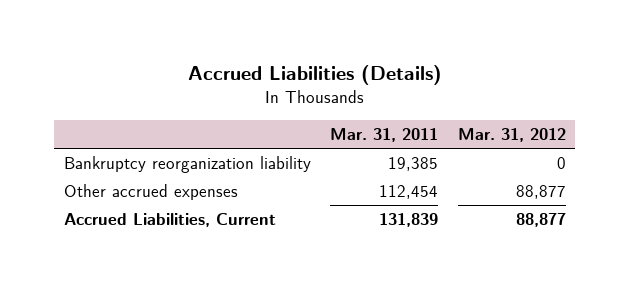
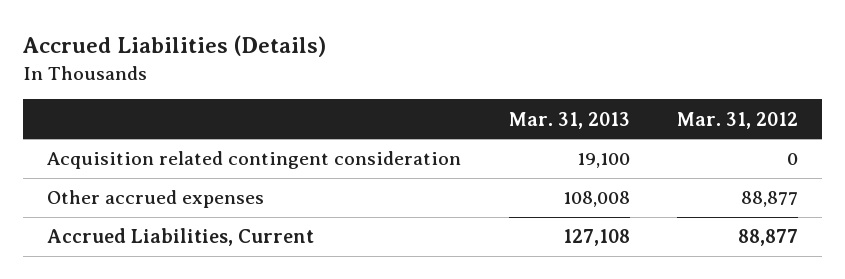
- | Mar. 31, 2011 | Mar. 31, 2012
+ | Mar. 31, 2013 | Mar. 31, 2012
- Bankruptcy reorganization liability | 19,385 | 0
+ Acquisition related contingent consideration | 19,100 | 0

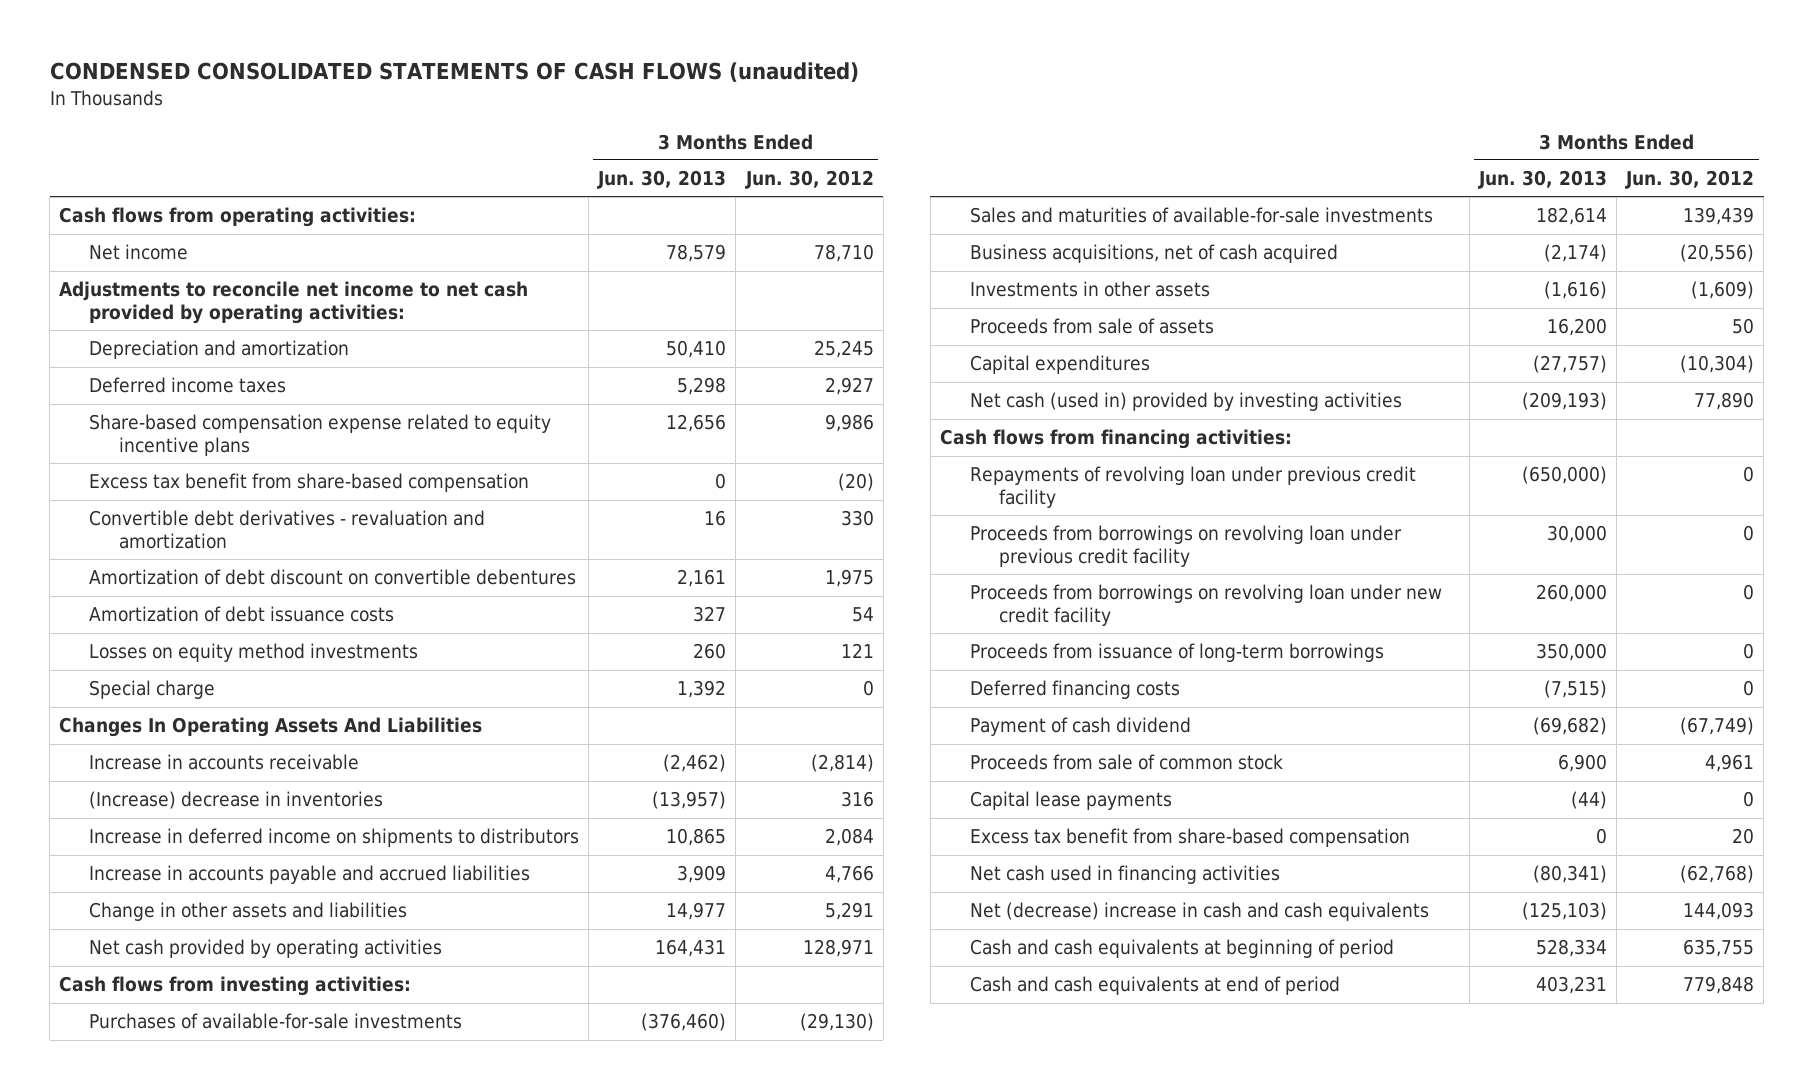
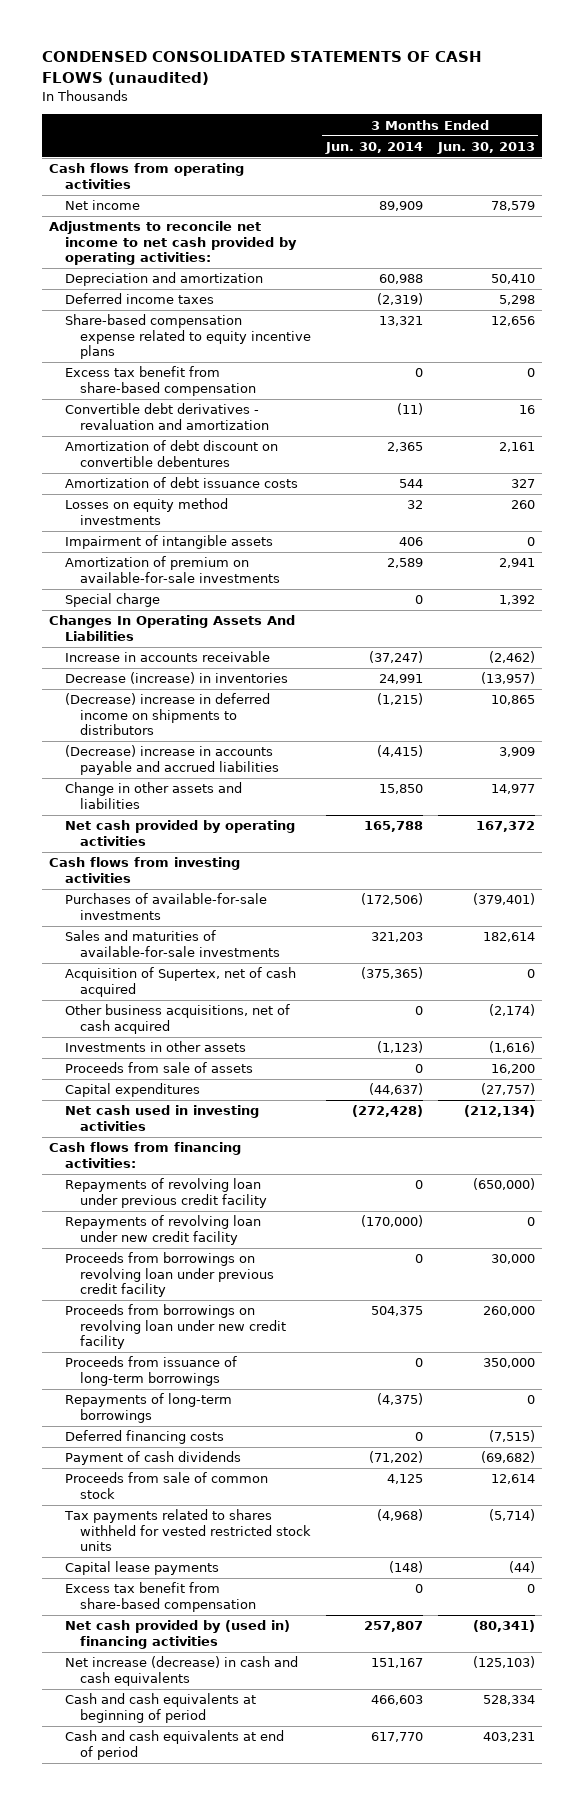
- | 3 Months Ended Jun. 30, 2013 | 3 Months Ended Jun. 30, 2012
+ | 3 Months Ended Jun. 30, 2014 | 3 Months Ended Jun. 30, 2013
- Cash flows from operating activities:
+ Cash flows from operating activities
+ Impairment of intangible assets | 406 | 0
+ Amortization of premium on available-for-sale investments | 2,589 | 2,941
- (Increase) decrease in inventories | (13,957) | 316
- Increase in deferred income on shipments to distributors | 10,865 | 2,084
- Increase in accounts payable and accrued liabilities | 3,909 | 4,766
+ Decrease (increase) in inventories | 24,991 | (13,957)
+ (Decrease) increase in deferred income on shipments to distributors | (1,215) | 10,865
+ (Decrease) increase in accounts payable and accrued liabilities | (4,415) | 3,909
- Net cash provided by operating activities | 164,431 | 128,971
- Cash flows from investing activities:
- Purchases of available-for-sale investments | (376,460) | (29,130)
+ Net cash provided by operating activities | 165,788 | 167,372
+ Cash flows from investing activities
+ Purchases of available-for-sale investments | (172,506) | (379,401)
- Business acquisitions, net of cash acquired | (2,174) | (20,556)
+ Acquisition of Supertex, net of cash acquired | (375,365) | 0
+ Other business acquisitions, net of cash acquired | 0 | (2,174)
- Net cash (used in) provided by investing activities | (209,193) | 77,890
+ Net cash used in investing activities | (272,428) | (212,134)
+ Repayments of revolving loan under new credit facility | (170,000) | 0
+ Repayments of long-term borrowings | (4,375) | 0
- Payment of cash dividend | (69,682) | (67,749)
- Proceeds from sale of common stock | 6,900 | 4,961
+ Payment of cash dividends | (71,202) | (69,682)
+ Proceeds from sale of common stock | 4,125 | 12,614
+ Tax payments related to shares withheld for vested restricted stock units | (4,968) | (5,714)
- Net cash used in financing activities | (80,341) | (62,768)
- Net (decrease) increase in cash and cash equivalents | (125,103) | 144,093
+ Net cash provided by (used in) financing activities | 257,807 | (80,341)
+ Net increase (decrease) in cash and cash equivalents | 151,167 | (125,103)

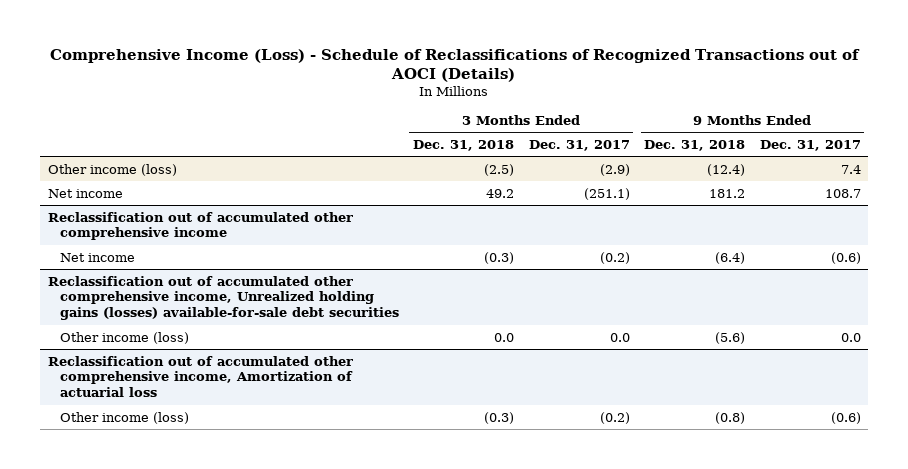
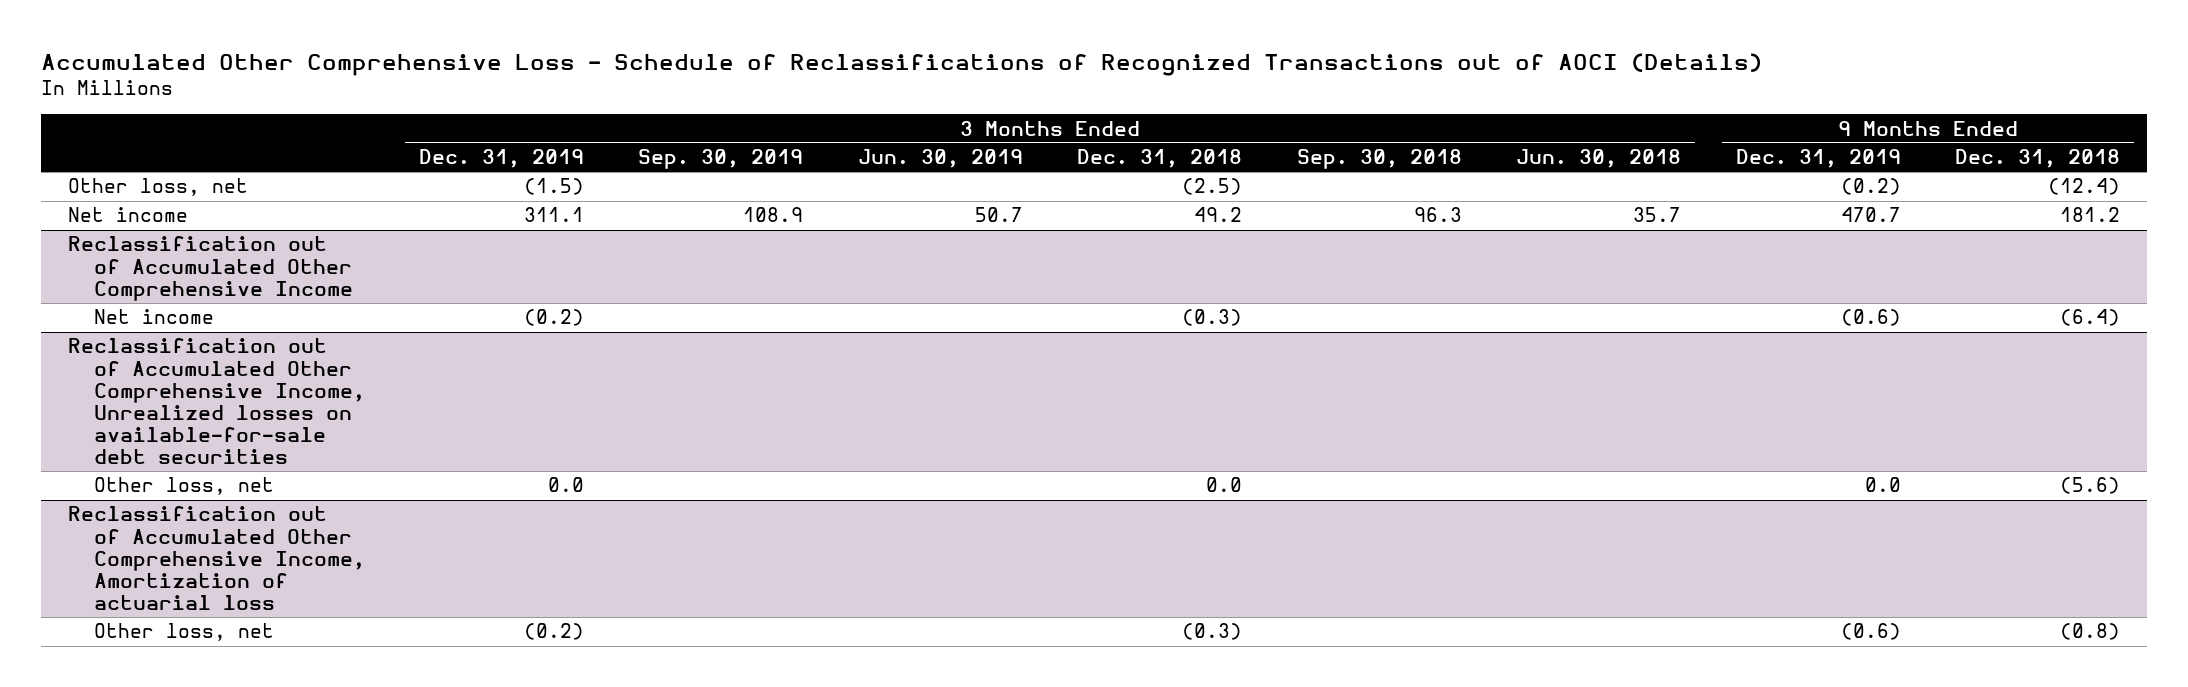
- Comprehensive Income (Loss) - Schedule of Reclassifications of Recognized Transactions out of AOCI (Details)
+ Accumulated Other Comprehensive Loss - Schedule of Reclassifications of Recognized Transactions out of AOCI (Details)
- | 3 Months Ended Dec. 31, 2018 | 3 Months Ended Dec. 31, 2017 | 9 Months Ended Dec. 31, 2018 | 9 Months Ended Dec. 31, 2017
+ | 3 Months Ended Dec. 31, 2019 | 3 Months Ended Sep. 30, 2019 | 3 Months Ended Jun. 30, 2019 | 3 Months Ended Dec. 31, 2018 | 3 Months Ended Sep. 30, 2018 | 3 Months Ended Jun. 30, 2018 | 9 Months Ended Dec. 31, 2019 | 9 Months Ended Dec. 31, 2018
- Other income (loss) | (2.5) | (2.9) | (12.4) | 7.4
+ Other loss, net | (1.5) | | | (2.5) | | | (0.2) | (12.4)
- Reclassification out of accumulated other comprehensive income
+ Reclassification out of Accumulated Other Comprehensive Income
- Reclassification out of accumulated other comprehensive income, Unrealized holding gains (losses) available-for-sale debt securities
- Other income (loss) | 0.0 | 0.0 | (5.6) | 0.0
- Reclassification out of accumulated other comprehensive income, Amortization of actuarial loss
- Other income (loss) | (0.3) | (0.2) | (0.8) | (0.6)
+ Reclassification out of Accumulated Other Comprehensive Income, Unrealized losses on available-for-sale debt securities
+ Other loss, net | 0.0 | | | 0.0 | | | 0.0 | (5.6)
+ Reclassification out of Accumulated Other Comprehensive Income, Amortization of actuarial loss
+ Other loss, net | (0.2) | | | (0.3) | | | (0.6) | (0.8)

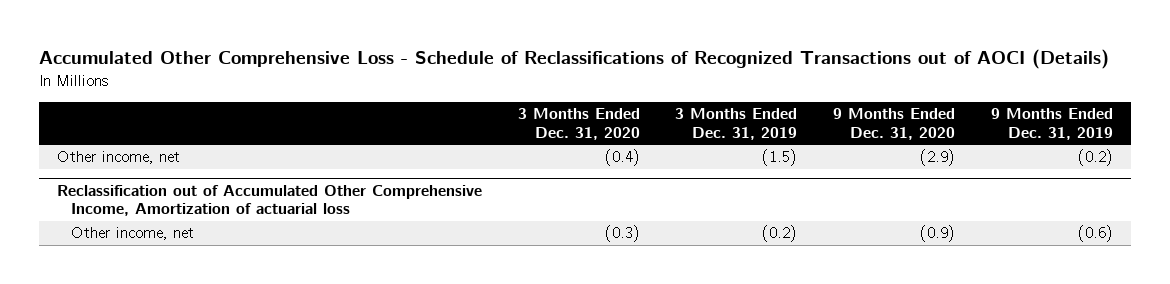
- | 3 Months Ended Dec. 31, 2019 | 3 Months Ended Sep. 30, 2019 | 3 Months Ended Jun. 30, 2019 | 3 Months Ended Dec. 31, 2018 | 3 Months Ended Sep. 30, 2018 | 3 Months Ended Jun. 30, 2018 | 9 Months Ended Dec. 31, 2019 | 9 Months Ended Dec. 31, 2018
+ | 3 Months Ended Dec. 31, 2020 | 3 Months Ended Dec. 31, 2019 | 9 Months Ended Dec. 31, 2020 | 9 Months Ended Dec. 31, 2019
- Other loss, net | (1.5) | | | (2.5) | | | (0.2) | (12.4)
- Net income | 311.1 | 108.9 | 50.7 | 49.2 | 96.3 | 35.7 | 470.7 | 181.2
- Reclassification out of Accumulated Other Comprehensive Income
- Net income | (0.2) | | | (0.3) | | | (0.6) | (6.4)
- Reclassification out of Accumulated Other Comprehensive Income, Unrealized losses on available-for-sale debt securities
- Other loss, net | 0.0 | | | 0.0 | | | 0.0 | (5.6)
+ Other income, net | (0.4) | (1.5) | (2.9) | (0.2)
@ Reclassification out of Accumulated Other Comprehensive Income, Amortization of actuarial loss
- Other loss, net | (0.2) | | | (0.3) | | | (0.6) | (0.8)
+ Other income, net | (0.3) | (0.2) | (0.9) | (0.6)

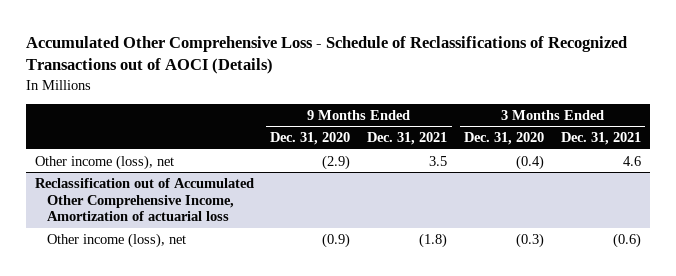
- | 3 Months Ended Dec. 31, 2020 | 3 Months Ended Dec. 31, 2019 | 9 Months Ended Dec. 31, 2020 | 9 Months Ended Dec. 31, 2019
+ | 9 Months Ended Dec. 31, 2020 | 9 Months Ended Dec. 31, 2021 | 3 Months Ended Dec. 31, 2020 | 3 Months Ended Dec. 31, 2021
- Other income, net | (0.4) | (1.5) | (2.9) | (0.2)
+ Other income (loss), net | (2.9) | 3.5 | (0.4) | 4.6
@ Reclassification out of Accumulated Other Comprehensive Income, Amortization of actuarial loss
- Other income, net | (0.3) | (0.2) | (0.9) | (0.6)
+ Other income (loss), net | (0.9) | (1.8) | (0.3) | (0.6)

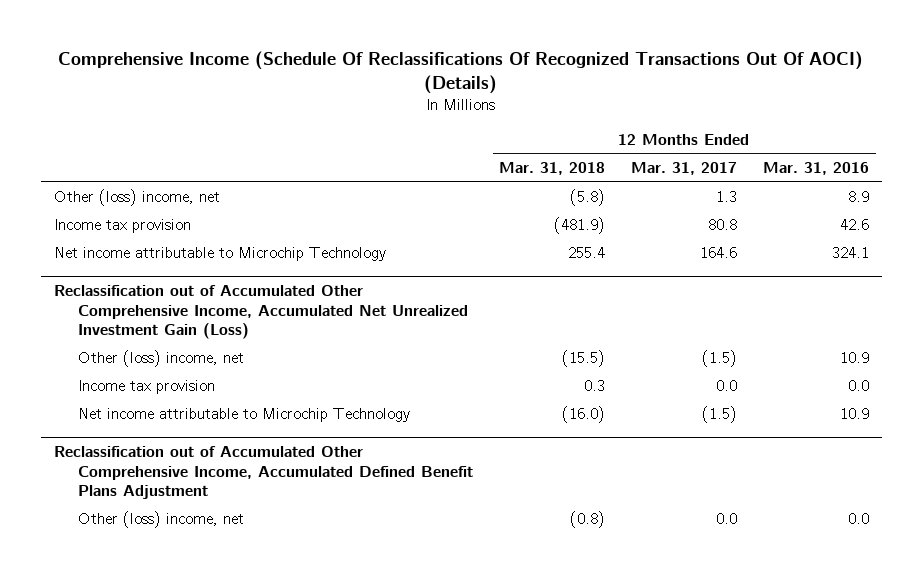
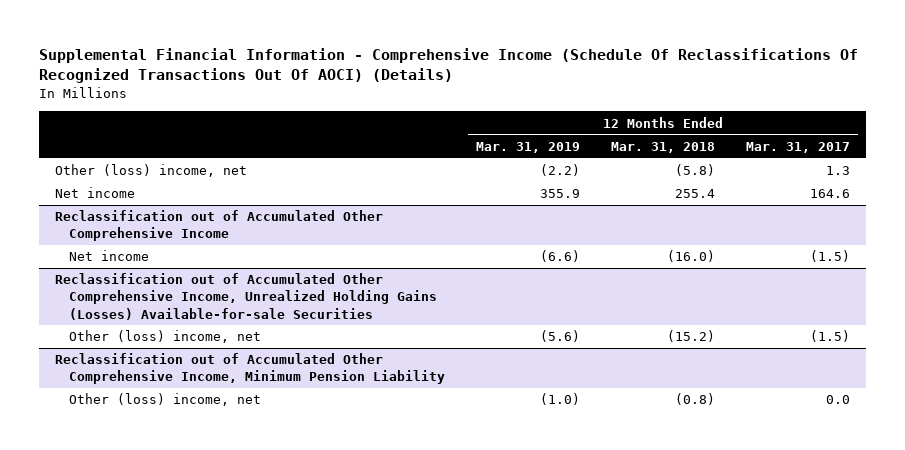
- Comprehensive Income (Schedule Of Reclassifications Of Recognized Transactions Out Of AOCI) (Details)
+ Supplemental Financial Information - Comprehensive Income (Schedule Of Reclassifications Of Recognized Transactions Out Of AOCI) (Details)
- | 12 Months Ended Mar. 31, 2018 | 12 Months Ended Mar. 31, 2017 | 12 Months Ended Mar. 31, 2016
+ | 12 Months Ended Mar. 31, 2019 | 12 Months Ended Mar. 31, 2018 | 12 Months Ended Mar. 31, 2017
- Income tax provision | (481.9) | 80.8 | 42.6
- Net income attributable to Microchip Technology | 255.4 | 164.6 | 324.1
- Reclassification out of Accumulated Other Comprehensive Income, Accumulated Net Unrealized Investment Gain (Loss)
- Other (loss) income, net | (15.5) | (1.5) | 10.9
- Income tax provision | 0.3 | 0.0 | 0.0
- Net income attributable to Microchip Technology | (16.0) | (1.5) | 10.9
- Reclassification out of Accumulated Other Comprehensive Income, Accumulated Defined Benefit Plans Adjustment
+ Net income | 355.9 | 255.4 | 164.6
+ Reclassification out of Accumulated Other Comprehensive Income
+ Net income | (6.6) | (16.0) | (1.5)
+ Reclassification out of Accumulated Other Comprehensive Income, Unrealized Holding Gains (Losses) Available-for-sale Securities
+ Other (loss) income, net | (5.6) | (15.2) | (1.5)
+ Reclassification out of Accumulated Other Comprehensive Income, Minimum Pension Liability

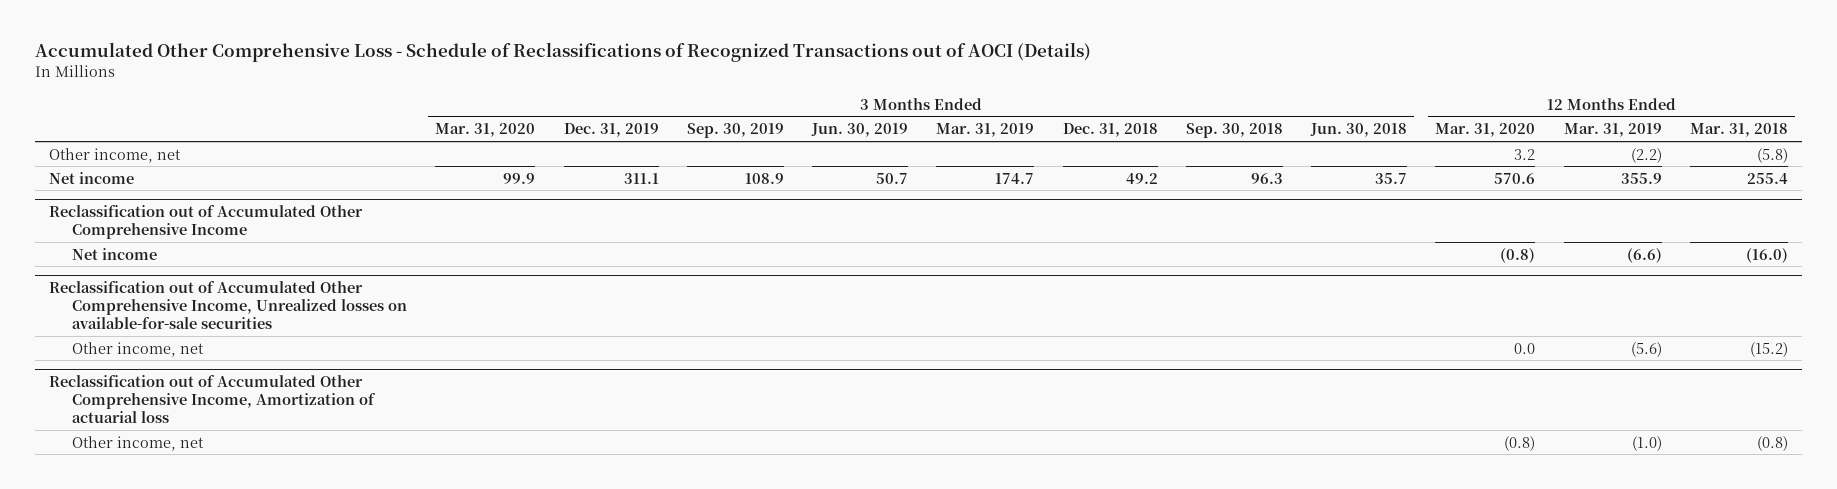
- Supplemental Financial Information - Comprehensive Income (Schedule Of Reclassifications Of Recognized Transactions Out Of AOCI) (Details)
+ Accumulated Other Comprehensive Loss - Schedule of Reclassifications of Recognized Transactions out of AOCI (Details)
- | 12 Months Ended Mar. 31, 2019 | 12 Months Ended Mar. 31, 2018 | 12 Months Ended Mar. 31, 2017
+ | 3 Months Ended Mar. 31, 2020 | 3 Months Ended Dec. 31, 2019 | 3 Months Ended Sep. 30, 2019 | 3 Months Ended Jun. 30, 2019 | 3 Months Ended Mar. 31, 2019 | 3 Months Ended Dec. 31, 2018 | 3 Months Ended Sep. 30, 2018 | 3 Months Ended Jun. 30, 2018 | 12 Months Ended Mar. 31, 2020 | 12 Months Ended Mar. 31, 2019 | 12 Months Ended Mar. 31, 2018
- Other (loss) income, net | (2.2) | (5.8) | 1.3
+ Other income, net | | | | | | | | | 3.2 | (2.2) | (5.8)
- Reclassification out of Accumulated Other Comprehensive Income, Unrealized Holding Gains (Losses) Available-for-sale Securities
- Other (loss) income, net | (5.6) | (15.2) | (1.5)
- Reclassification out of Accumulated Other Comprehensive Income, Minimum Pension Liability
- Other (loss) income, net | (1.0) | (0.8) | 0.0
+ Reclassification out of Accumulated Other Comprehensive Income, Unrealized losses on available-for-sale securities
+ Other income, net | | | | | | | | | 0.0 | (5.6) | (15.2)
+ Reclassification out of Accumulated Other Comprehensive Income, Amortization of actuarial loss
+ Other income, net | | | | | | | | | (0.8) | (1.0) | (0.8)

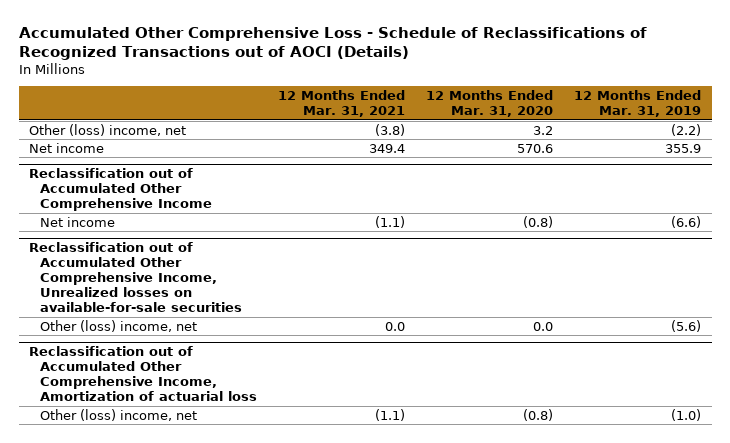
- | 3 Months Ended Mar. 31, 2020 | 3 Months Ended Dec. 31, 2019 | 3 Months Ended Sep. 30, 2019 | 3 Months Ended Jun. 30, 2019 | 3 Months Ended Mar. 31, 2019 | 3 Months Ended Dec. 31, 2018 | 3 Months Ended Sep. 30, 2018 | 3 Months Ended Jun. 30, 2018 | 12 Months Ended Mar. 31, 2020 | 12 Months Ended Mar. 31, 2019 | 12 Months Ended Mar. 31, 2018
+ | 12 Months Ended Mar. 31, 2021 | 12 Months Ended Mar. 31, 2020 | 12 Months Ended Mar. 31, 2019
- Other income, net | | | | | | | | | 3.2 | (2.2) | (5.8)
+ Other (loss) income, net | (3.8) | 3.2 | (2.2)
@ Reclassification out of Accumulated Other Comprehensive Income, Unrealized losses on available-for-sale securities
- Other income, net | | | | | | | | | 0.0 | (5.6) | (15.2)
+ Other (loss) income, net | 0.0 | 0.0 | (5.6)
@ Reclassification out of Accumulated Other Comprehensive Income, Amortization of actuarial loss
- Other income, net | | | | | | | | | (0.8) | (1.0) | (0.8)
+ Other (loss) income, net | (1.1) | (0.8) | (1.0)

